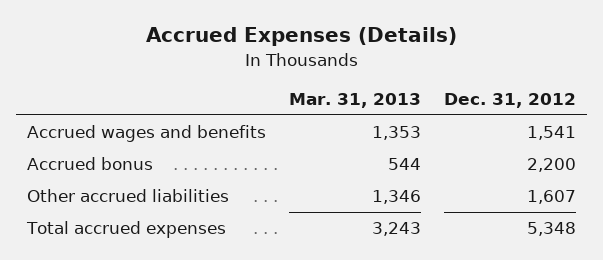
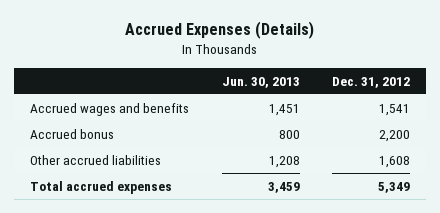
- | Mar. 31, 2013 | Dec. 31, 2012
+ | Jun. 30, 2013 | Dec. 31, 2012
- Other accrued liabilities | 1,346 | 1,607
- Total accrued expenses | 3,243 | 5,348
+ Other accrued liabilities | 1,208 | 1,608
+ Total accrued expenses | 3,459 | 5,349

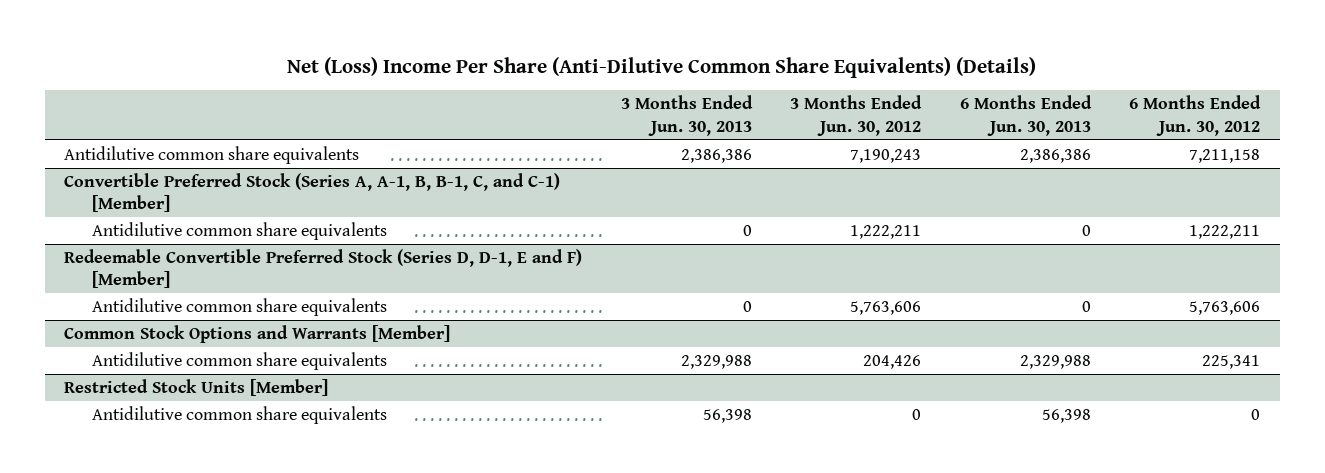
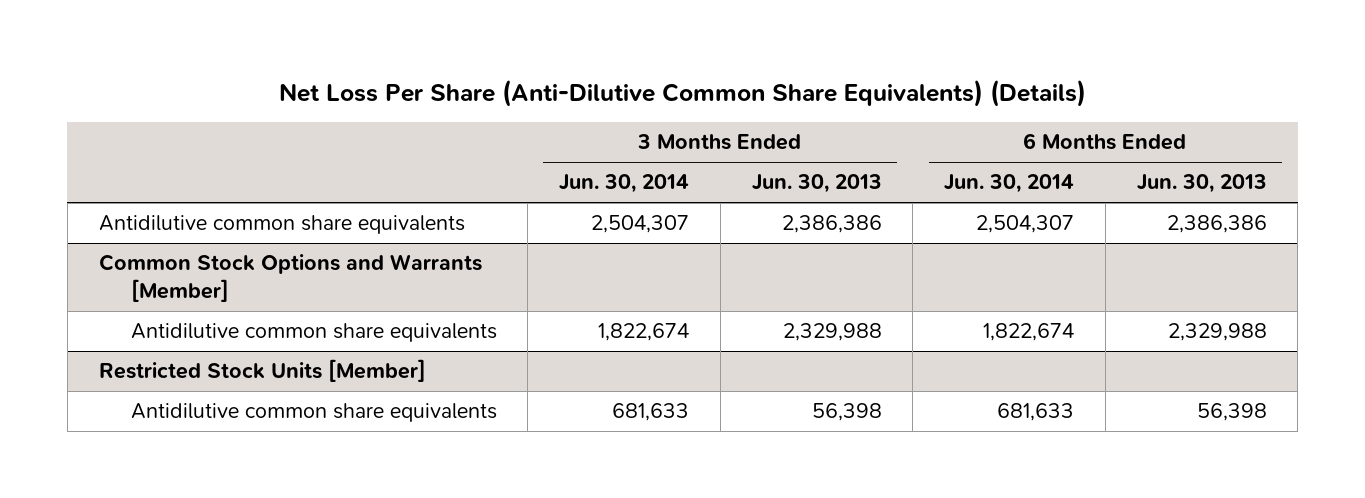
- Net (Loss) Income Per Share (Anti-Dilutive Common Share Equivalents) (Details)
+ Net Loss Per Share (Anti-Dilutive Common Share Equivalents) (Details)
- | 3 Months Ended Jun. 30, 2013 | 3 Months Ended Jun. 30, 2012 | 6 Months Ended Jun. 30, 2013 | 6 Months Ended Jun. 30, 2012
+ | 3 Months Ended Jun. 30, 2014 | 3 Months Ended Jun. 30, 2013 | 6 Months Ended Jun. 30, 2014 | 6 Months Ended Jun. 30, 2013
- Convertible Preferred Stock (Series A, A-1, B, B-1, C, and C-1) [Member]
- Antidilutive common share equivalents | 0 | 1,222,211 | 0 | 1,222,211
- Redeemable Convertible Preferred Stock (Series D, D-1, E and F) [Member]
- Antidilutive common share equivalents | 0 | 5,763,606 | 0 | 5,763,606

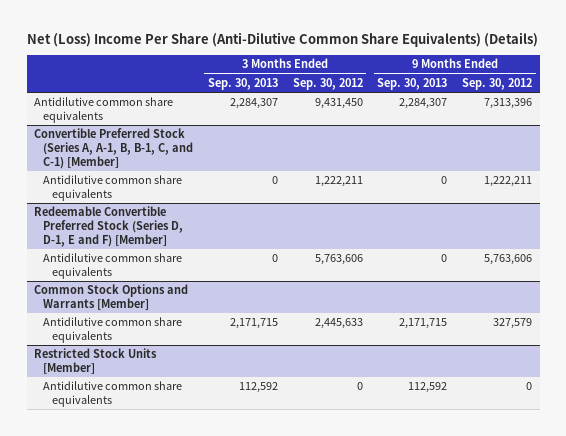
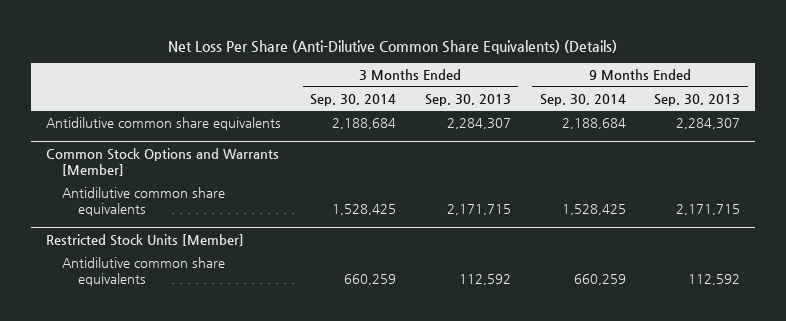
- Net (Loss) Income Per Share (Anti-Dilutive Common Share Equivalents) (Details)
+ Net Loss Per Share (Anti-Dilutive Common Share Equivalents) (Details)
- | 3 Months Ended Sep. 30, 2013 | 3 Months Ended Sep. 30, 2012 | 9 Months Ended Sep. 30, 2013 | 9 Months Ended Sep. 30, 2012
+ | 3 Months Ended Sep. 30, 2014 | 3 Months Ended Sep. 30, 2013 | 9 Months Ended Sep. 30, 2014 | 9 Months Ended Sep. 30, 2013
- Convertible Preferred Stock (Series A, A-1, B, B-1, C, and C-1) [Member]
- Antidilutive common share equivalents | 0 | 1,222,211 | 0 | 1,222,211
- Redeemable Convertible Preferred Stock (Series D, D-1, E and F) [Member]
- Antidilutive common share equivalents | 0 | 5,763,606 | 0 | 5,763,606

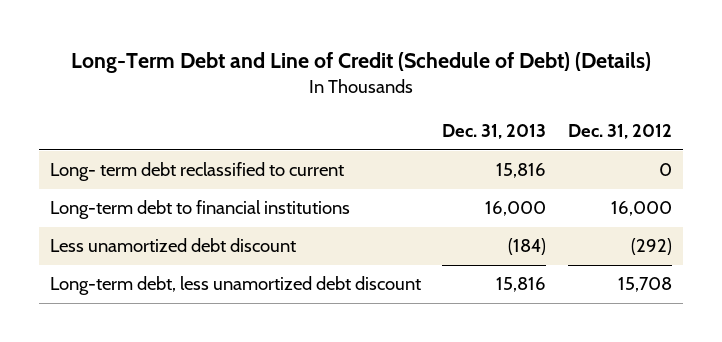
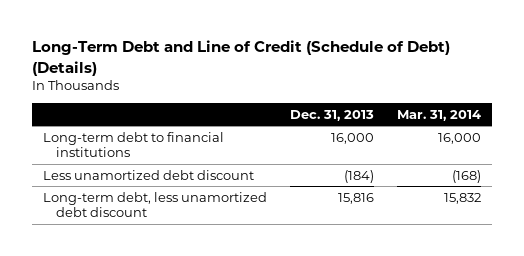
- | Dec. 31, 2013 | Dec. 31, 2012
+ | Dec. 31, 2013 | Mar. 31, 2014
- Long- term debt reclassified to current | 15,816 | 0

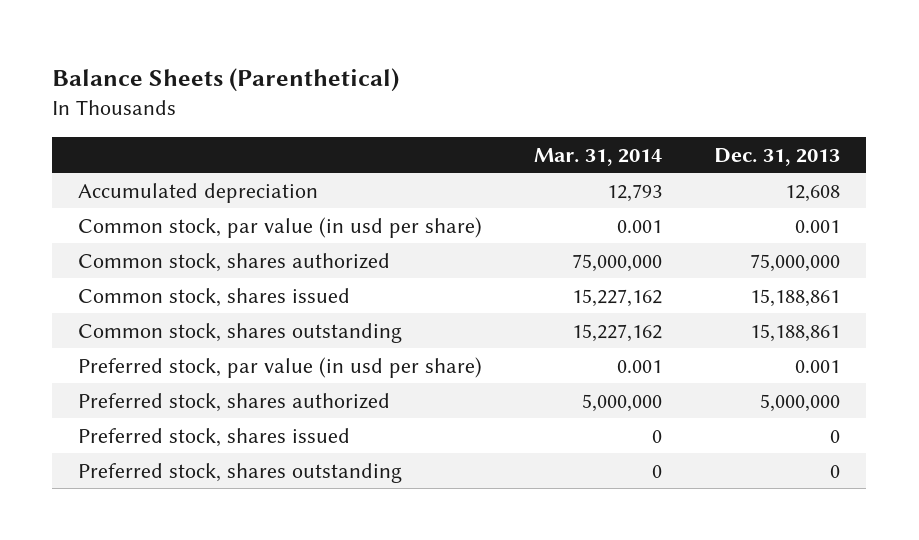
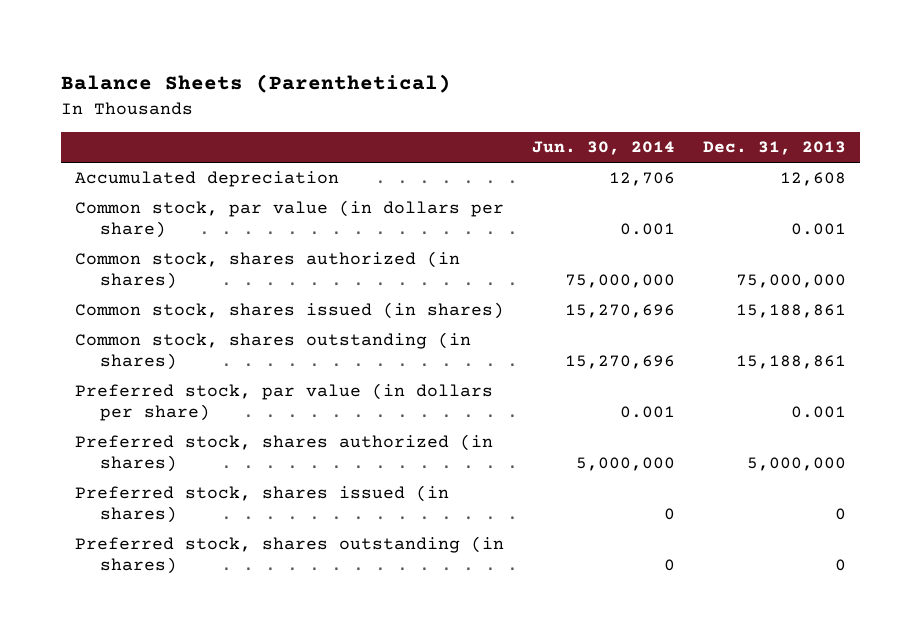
- | Mar. 31, 2014 | Dec. 31, 2013
+ | Jun. 30, 2014 | Dec. 31, 2013
- Common stock, par value (in usd per share) | 0.001 | 0.001
- Common stock, shares authorized | 75,000,000 | 75,000,000
- Common stock, shares issued | 15,227,162 | 15,188,861
- Common stock, shares outstanding | 15,227,162 | 15,188,861
- Preferred stock, par value (in usd per share) | 0.001 | 0.001
- Preferred stock, shares authorized | 5,000,000 | 5,000,000
- Preferred stock, shares issued | 0 | 0
- Preferred stock, shares outstanding | 0 | 0
+ Common stock, par value (in dollars per share) | 0.001 | 0.001
+ Common stock, shares authorized (in shares) | 75,000,000 | 75,000,000
+ Common stock, shares issued (in shares) | 15,270,696 | 15,188,861
+ Common stock, shares outstanding (in shares) | 15,270,696 | 15,188,861
+ Preferred stock, par value (in dollars per share) | 0.001 | 0.001
+ Preferred stock, shares authorized (in shares) | 5,000,000 | 5,000,000
+ Preferred stock, shares issued (in shares) | 0 | 0
+ Preferred stock, shares outstanding (in shares) | 0 | 0

